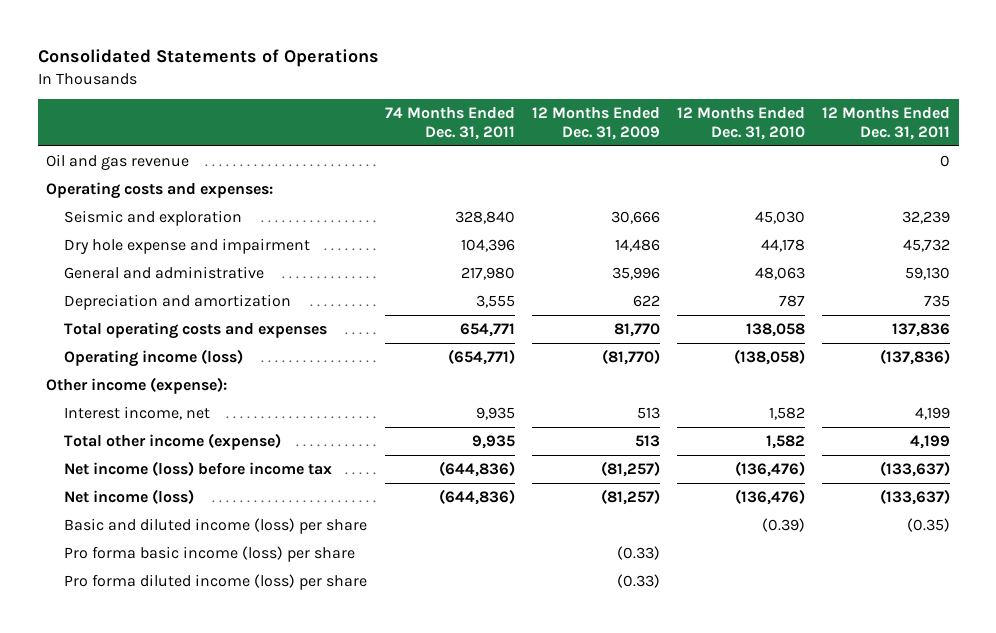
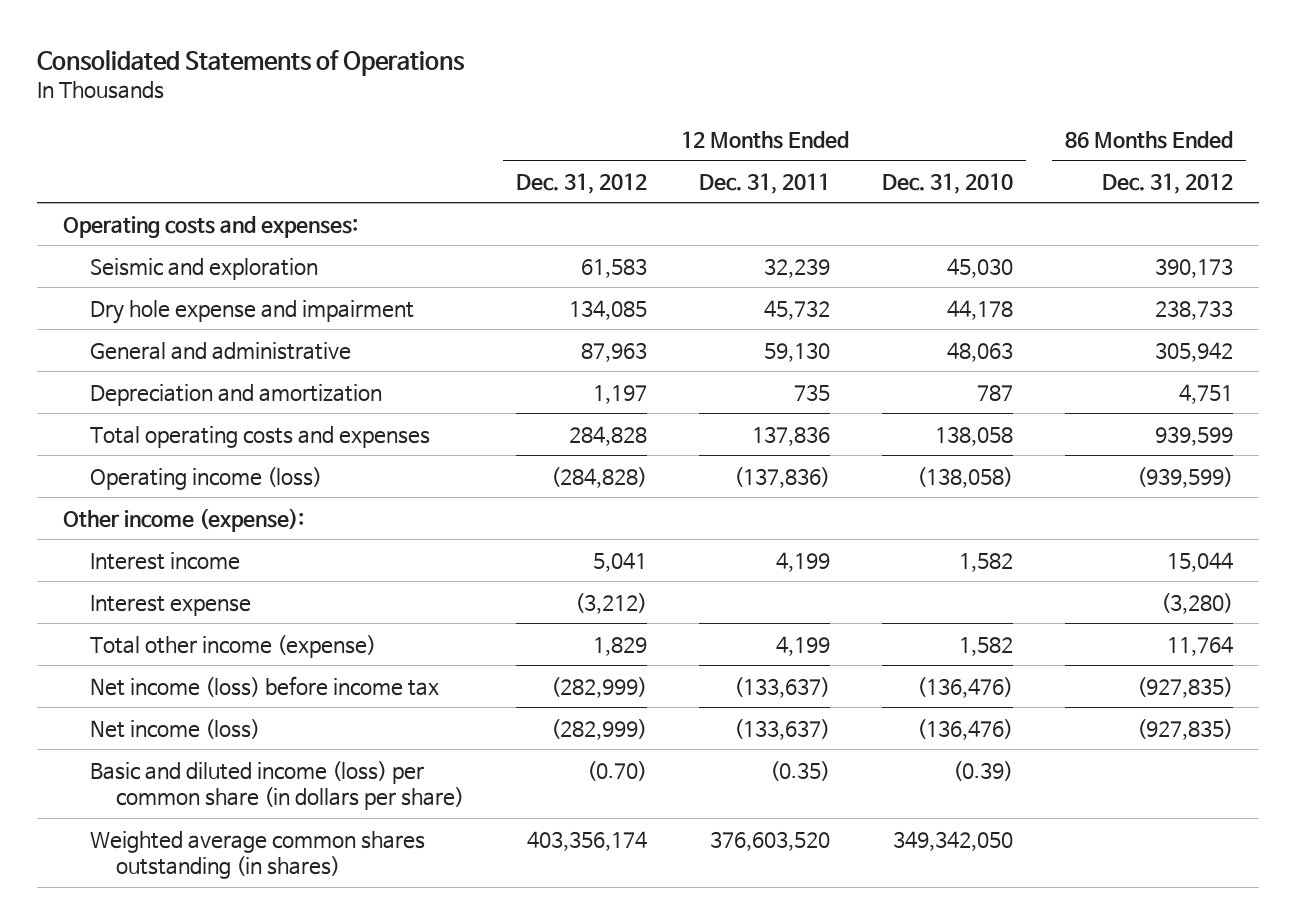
- | 74 Months Ended Dec. 31, 2011 | 12 Months Ended Dec. 31, 2009 | 12 Months Ended Dec. 31, 2010 | 12 Months Ended Dec. 31, 2011
+ | 12 Months Ended Dec. 31, 2012 | 12 Months Ended Dec. 31, 2011 | 12 Months Ended Dec. 31, 2010 | 86 Months Ended Dec. 31, 2012
- Oil and gas revenue | | | | 0
- Interest income, net | 9,935 | 513 | 1,582 | 4,199
+ Interest income | 5,041 | 4,199 | 1,582 | 15,044
+ Interest expense | (3,212) | | | (3,280)
- Basic and diluted income (loss) per share | | | (0.39) | (0.35)
- Pro forma basic income (loss) per share | | (0.33) | |
- Pro forma diluted income (loss) per share | | (0.33) | |
+ Basic and diluted income (loss) per common share (in dollars per share) | (0.70) | (0.35) | (0.39) |
+ Weighted average common shares outstanding (in shares) | 403,356,174 | 376,603,520 | 349,342,050 |

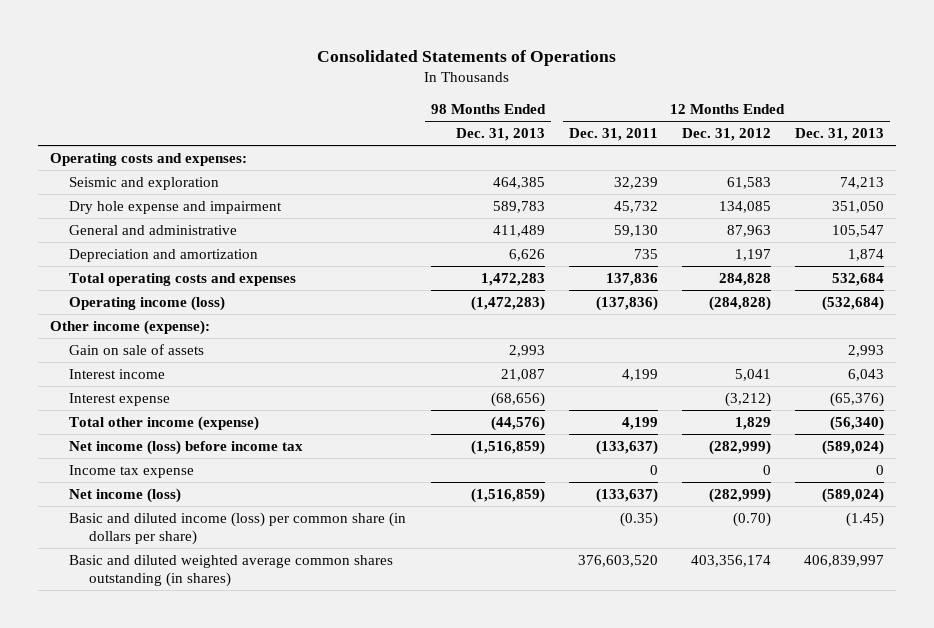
- | 12 Months Ended Dec. 31, 2012 | 12 Months Ended Dec. 31, 2011 | 12 Months Ended Dec. 31, 2010 | 86 Months Ended Dec. 31, 2012
+ | 98 Months Ended Dec. 31, 2013 | 12 Months Ended Dec. 31, 2011 | 12 Months Ended Dec. 31, 2012 | 12 Months Ended Dec. 31, 2013
+ Gain on sale of assets | 2,993 | | | 2,993
+ Income tax expense | | 0 | 0 | 0
- Weighted average common shares outstanding (in shares) | 403,356,174 | 376,603,520 | 349,342,050 |
+ Basic and diluted weighted average common shares outstanding (in shares) | | 376,603,520 | 403,356,174 | 406,839,997

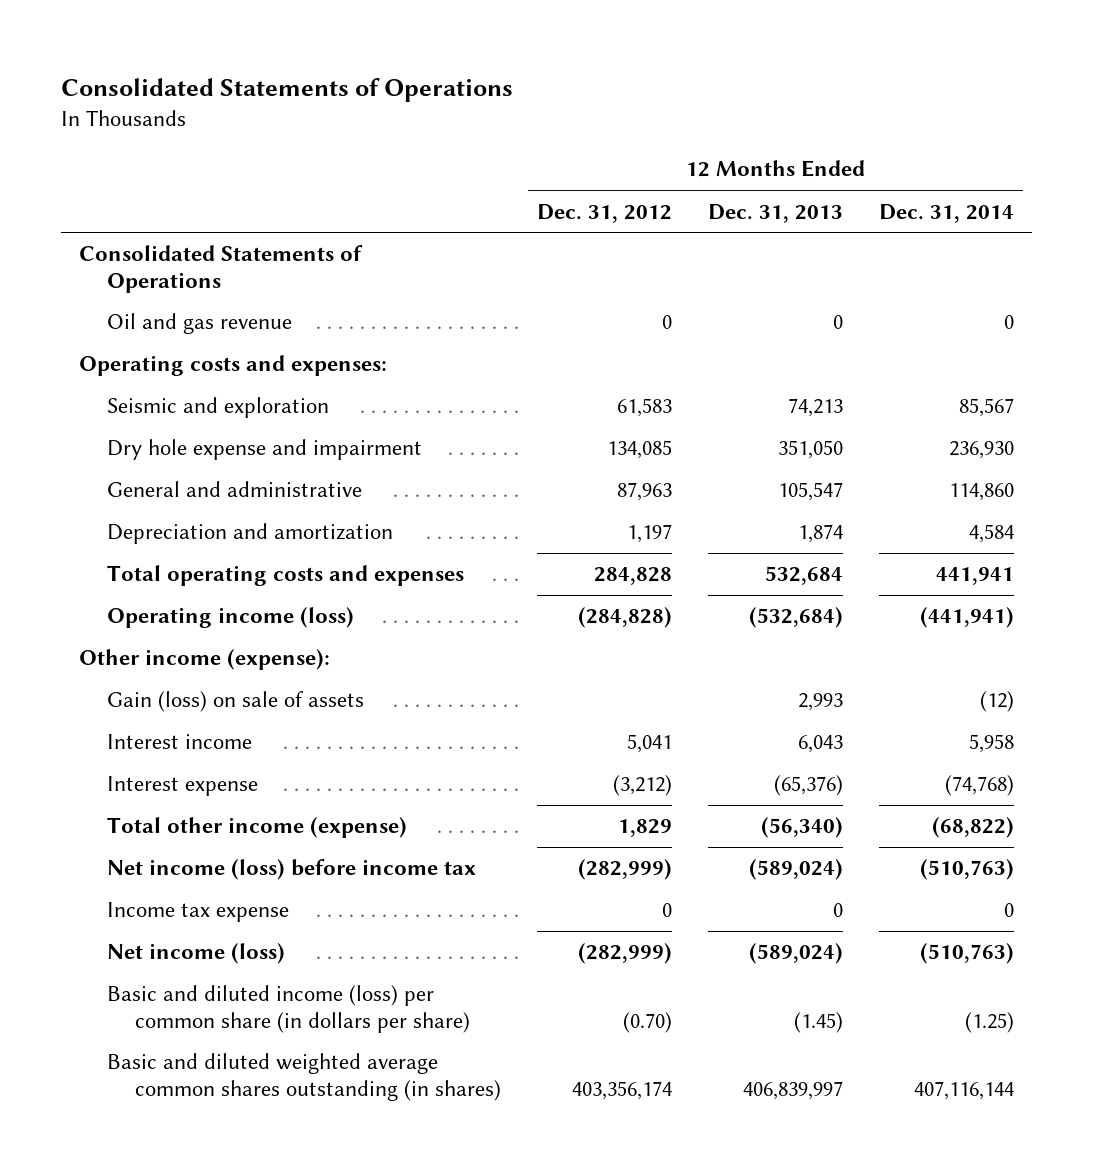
- | 98 Months Ended Dec. 31, 2013 | 12 Months Ended Dec. 31, 2011 | 12 Months Ended Dec. 31, 2012 | 12 Months Ended Dec. 31, 2013
+ | 12 Months Ended Dec. 31, 2012 | 12 Months Ended Dec. 31, 2013 | 12 Months Ended Dec. 31, 2014
+ Consolidated Statements of Operations
+ Oil and gas revenue | 0 | 0 | 0
- Gain on sale of assets | 2,993 | | | 2,993
+ Gain (loss) on sale of assets | | 2,993 | (12)

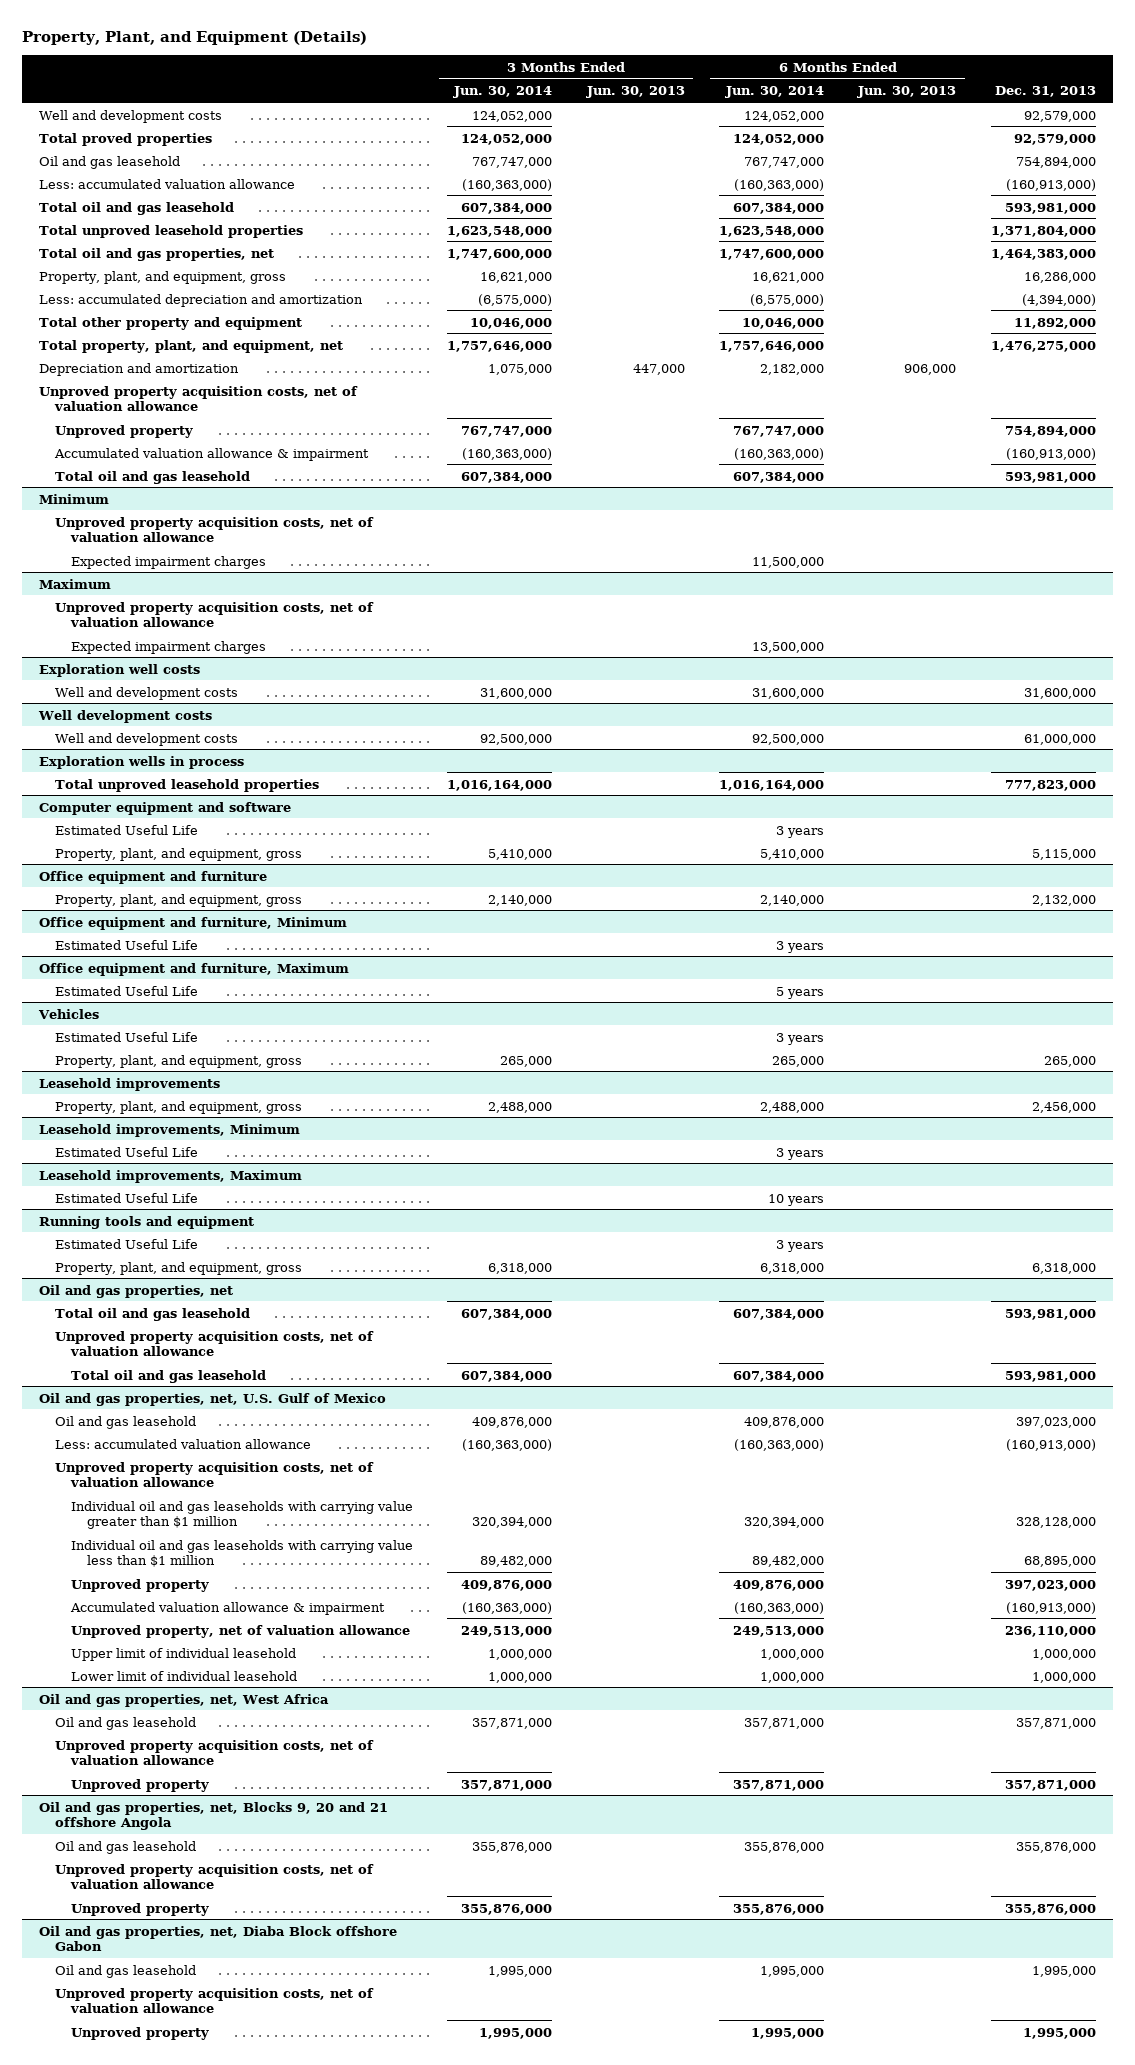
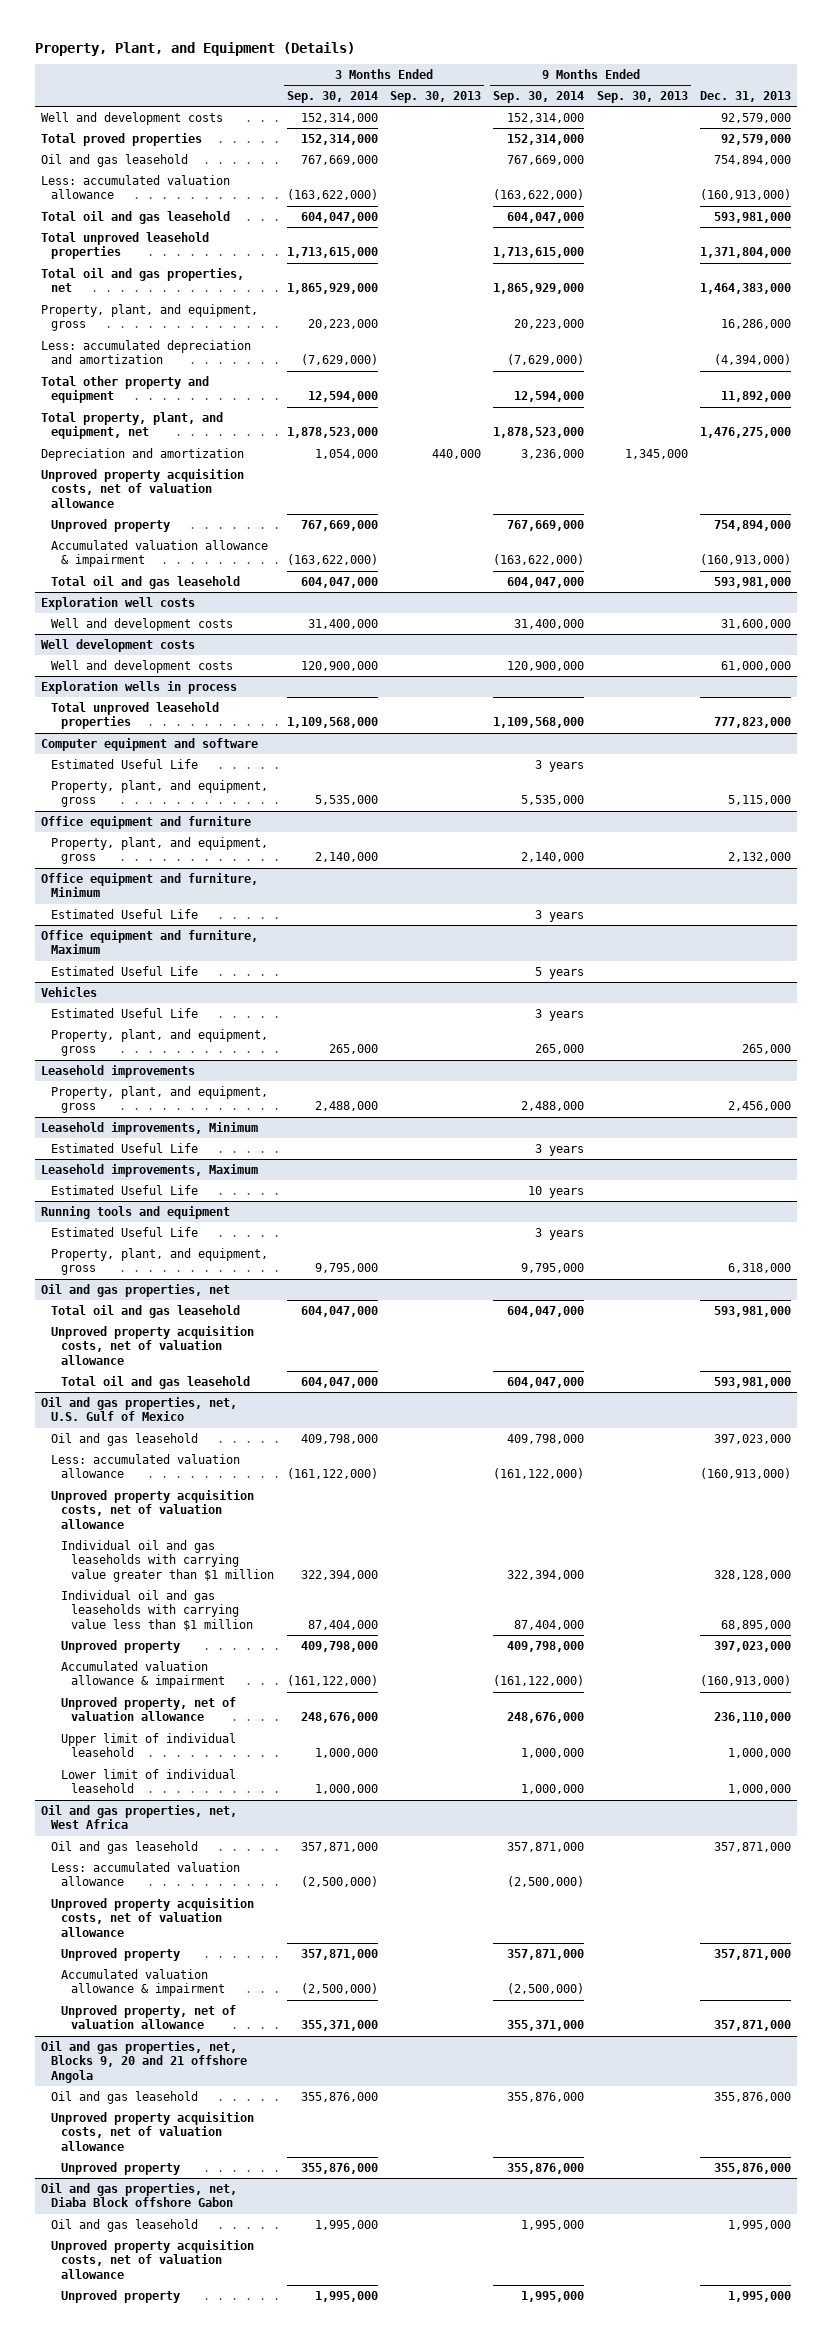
- | 3 Months Ended Jun. 30, 2014 | 3 Months Ended Jun. 30, 2013 | 6 Months Ended Jun. 30, 2014 | 6 Months Ended Jun. 30, 2013 | Dec. 31, 2013
+ | 3 Months Ended Sep. 30, 2014 | 3 Months Ended Sep. 30, 2013 | 9 Months Ended Sep. 30, 2014 | 9 Months Ended Sep. 30, 2013 | Dec. 31, 2013
- Minimum
- Unproved property acquisition costs, net of valuation allowance
- Expected impairment charges | | | 11,500,000 | |
- Maximum
- Unproved property acquisition costs, net of valuation allowance
- Expected impairment charges | | | 13,500,000 | |
@ Oil and gas properties, net, West Africa
+ Less: accumulated valuation allowance | (2,500,000) | | (2,500,000) | |
+ Accumulated valuation allowance & impairment | (2,500,000) | | (2,500,000) | |
+ Unproved property, net of valuation allowance | 355,371,000 | | 355,371,000 | | 357,871,000

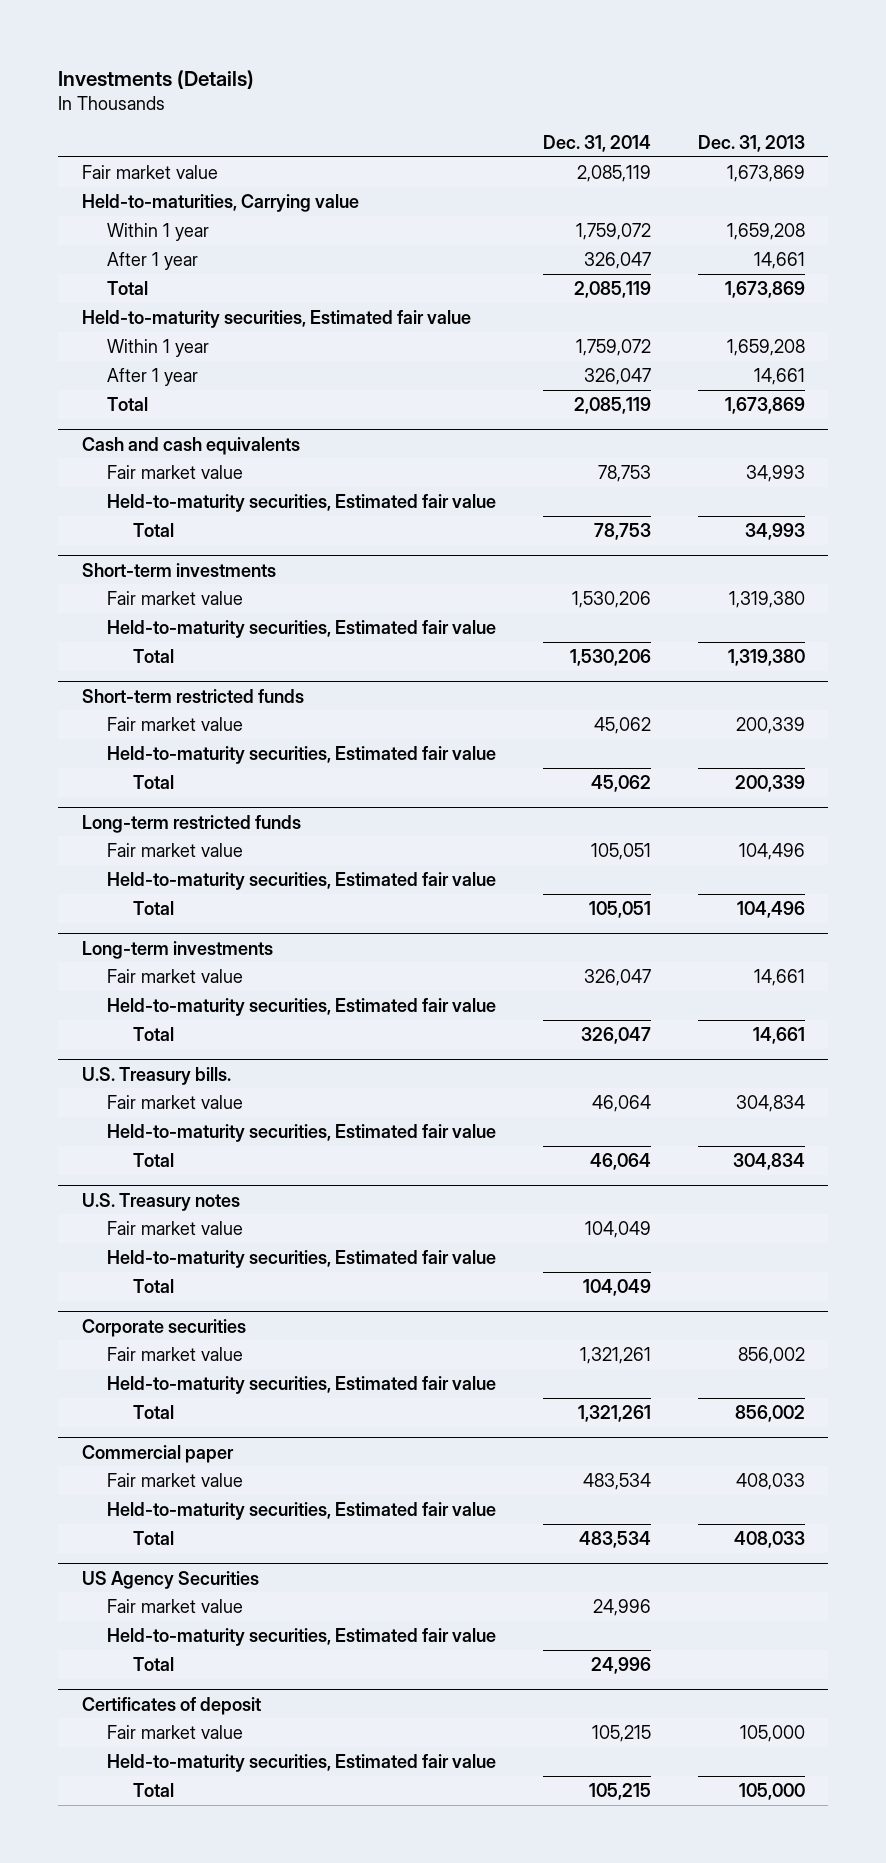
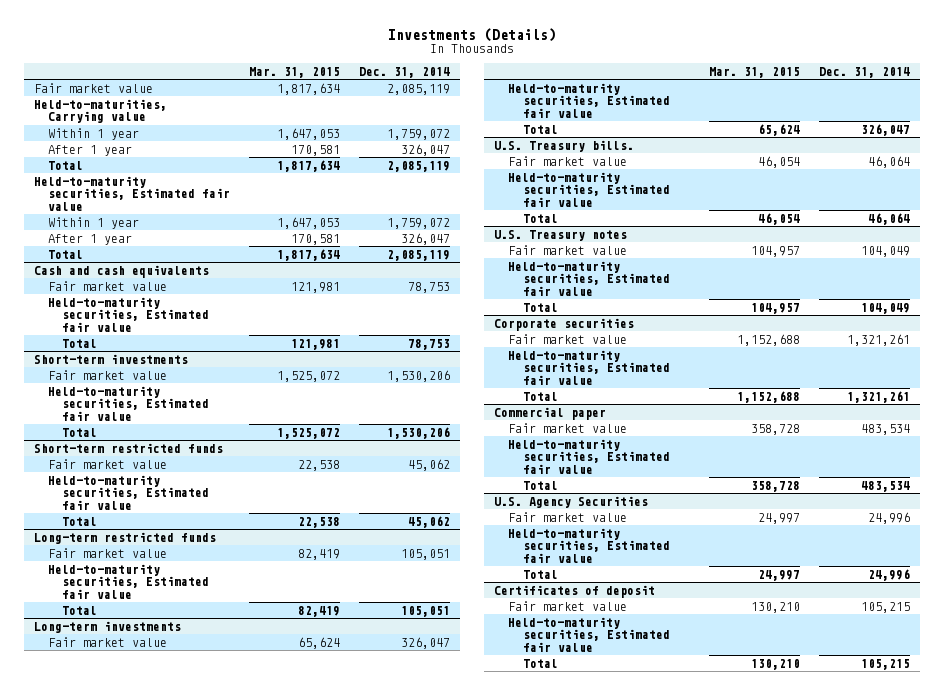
- | Dec. 31, 2014 | Dec. 31, 2013
+ | Mar. 31, 2015 | Dec. 31, 2014
- US Agency Securities
+ U.S. Agency Securities

